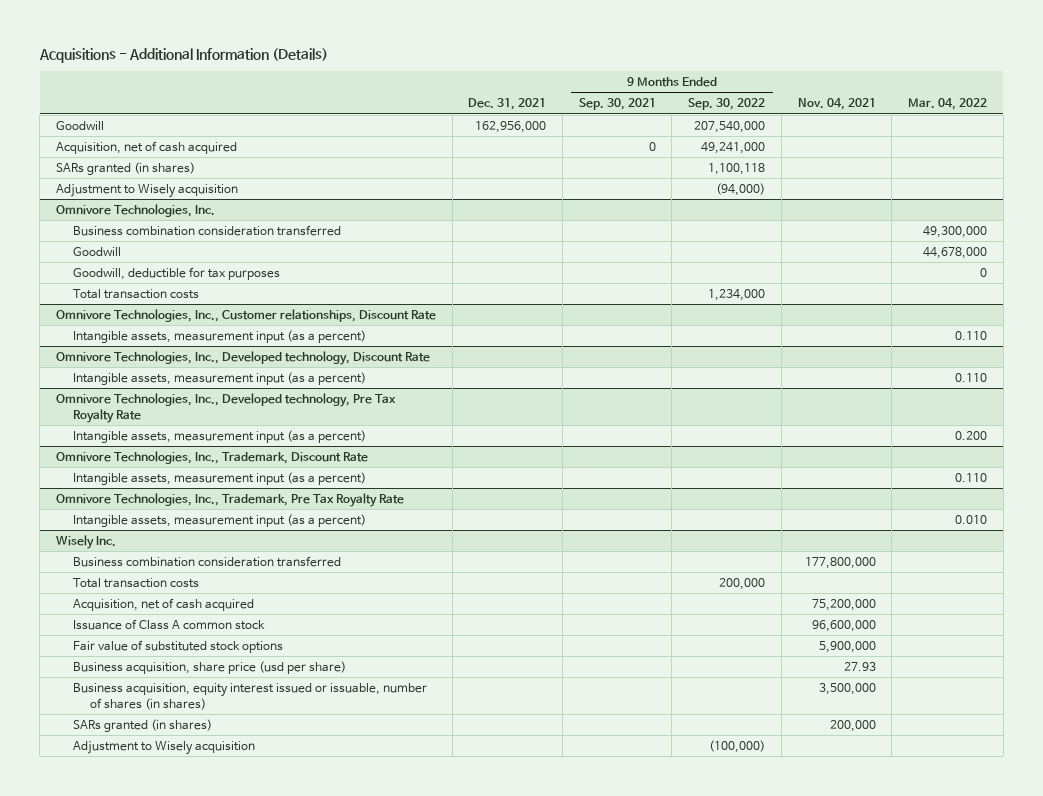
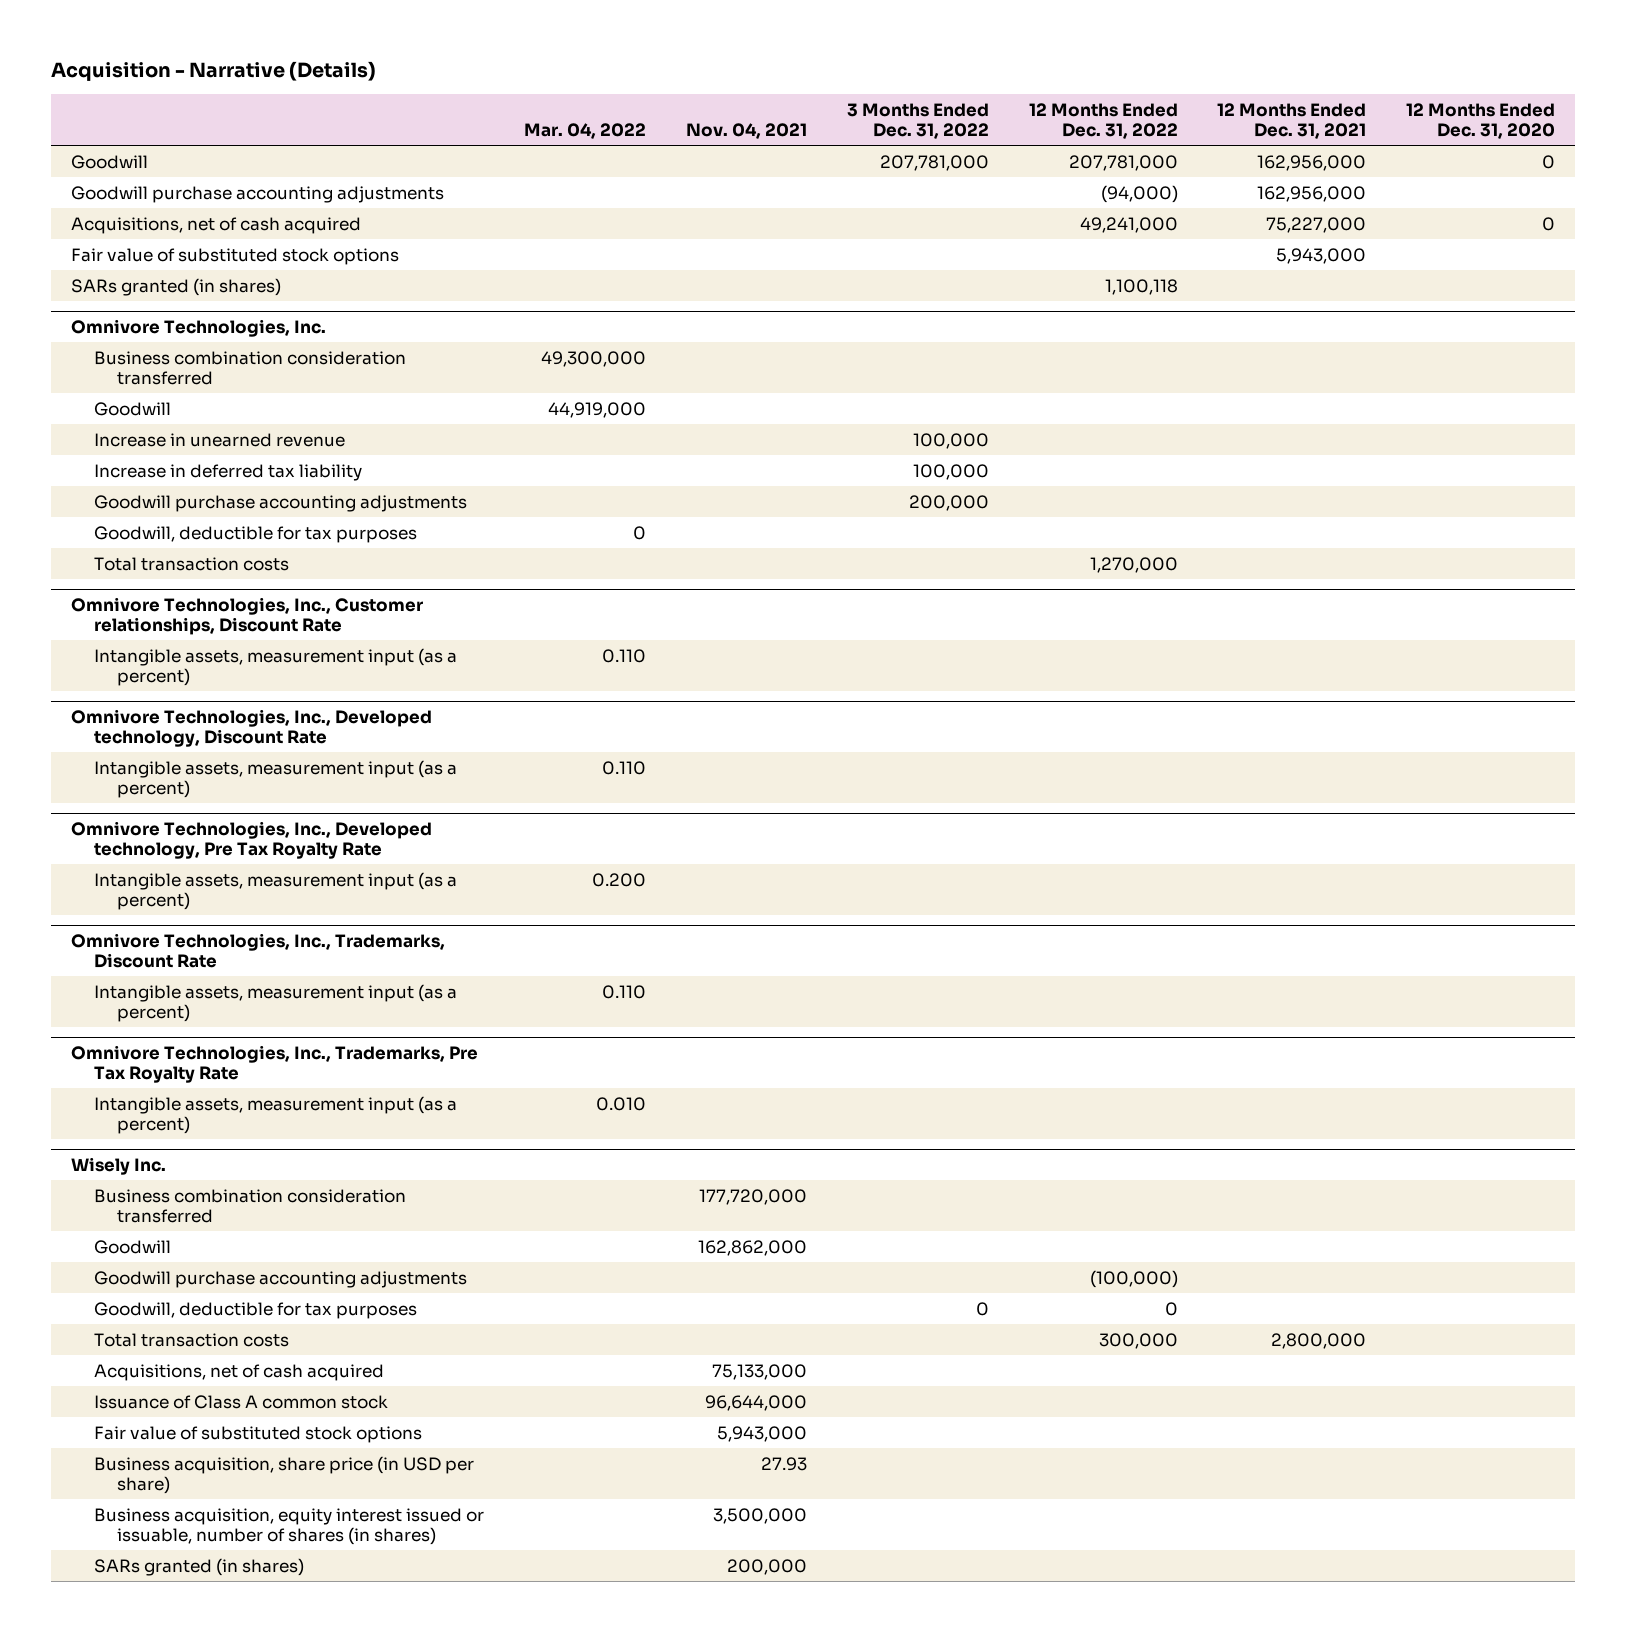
- Acquisitions - Additional Information (Details)
+ Acquisition - Narrative (Details)
- | Dec. 31, 2021 | 9 Months Ended Sep. 30, 2021 | 9 Months Ended Sep. 30, 2022 | Nov. 04, 2021 | Mar. 04, 2022
+ | Mar. 04, 2022 | Nov. 04, 2021 | 3 Months Ended Dec. 31, 2022 | 12 Months Ended Dec. 31, 2022 | 12 Months Ended Dec. 31, 2021 | 12 Months Ended Dec. 31, 2020
- Acquisition, net of cash acquired | | 0 | 49,241,000 | |
+ Goodwill purchase accounting adjustments | | | | (94,000) | 162,956,000 |
+ Acquisitions, net of cash acquired | | | | 49,241,000 | 75,227,000 | 0
+ Fair value of substituted stock options | | | | | 5,943,000 |
- Adjustment to Wisely acquisition | | | (94,000) | |
@ Omnivore Technologies, Inc.
- Goodwill | | | | | 44,678,000
+ Goodwill | 44,919,000 | | | | |
+ Increase in unearned revenue | | | 100,000 | | |
+ Increase in deferred tax liability | | | 100,000 | | |
+ Goodwill purchase accounting adjustments | | | 200,000 | | |
- Omnivore Technologies, Inc., Trademark, Discount Rate
+ Omnivore Technologies, Inc., Trademarks, Discount Rate
- Omnivore Technologies, Inc., Trademark, Pre Tax Royalty Rate
+ Omnivore Technologies, Inc., Trademarks, Pre Tax Royalty Rate
@ Wisely Inc.
- Business combination consideration transferred | | | | 177,800,000 |
+ Business combination consideration transferred | | 177,720,000 | | | |
+ Goodwill | | 162,862,000 | | | |
+ Goodwill purchase accounting adjustments | | | | (100,000) | |
+ Goodwill, deductible for tax purposes | | | 0 | 0 | |
- Acquisition, net of cash acquired | | | | 75,200,000 |
- Issuance of Class A common stock | | | | 96,600,000 |
- Fair value of substituted stock options | | | | 5,900,000 |
- Business acquisition, share price (usd per share) | | | | 27.93 |
+ Acquisitions, net of cash acquired | | 75,133,000 | | | |
+ Issuance of Class A common stock | | 96,644,000 | | | |
+ Fair value of substituted stock options | | 5,943,000 | | | |
+ Business acquisition, share price (in USD per share) | | 27.93 | | | |
- Adjustment to Wisely acquisition | | | (100,000) | |

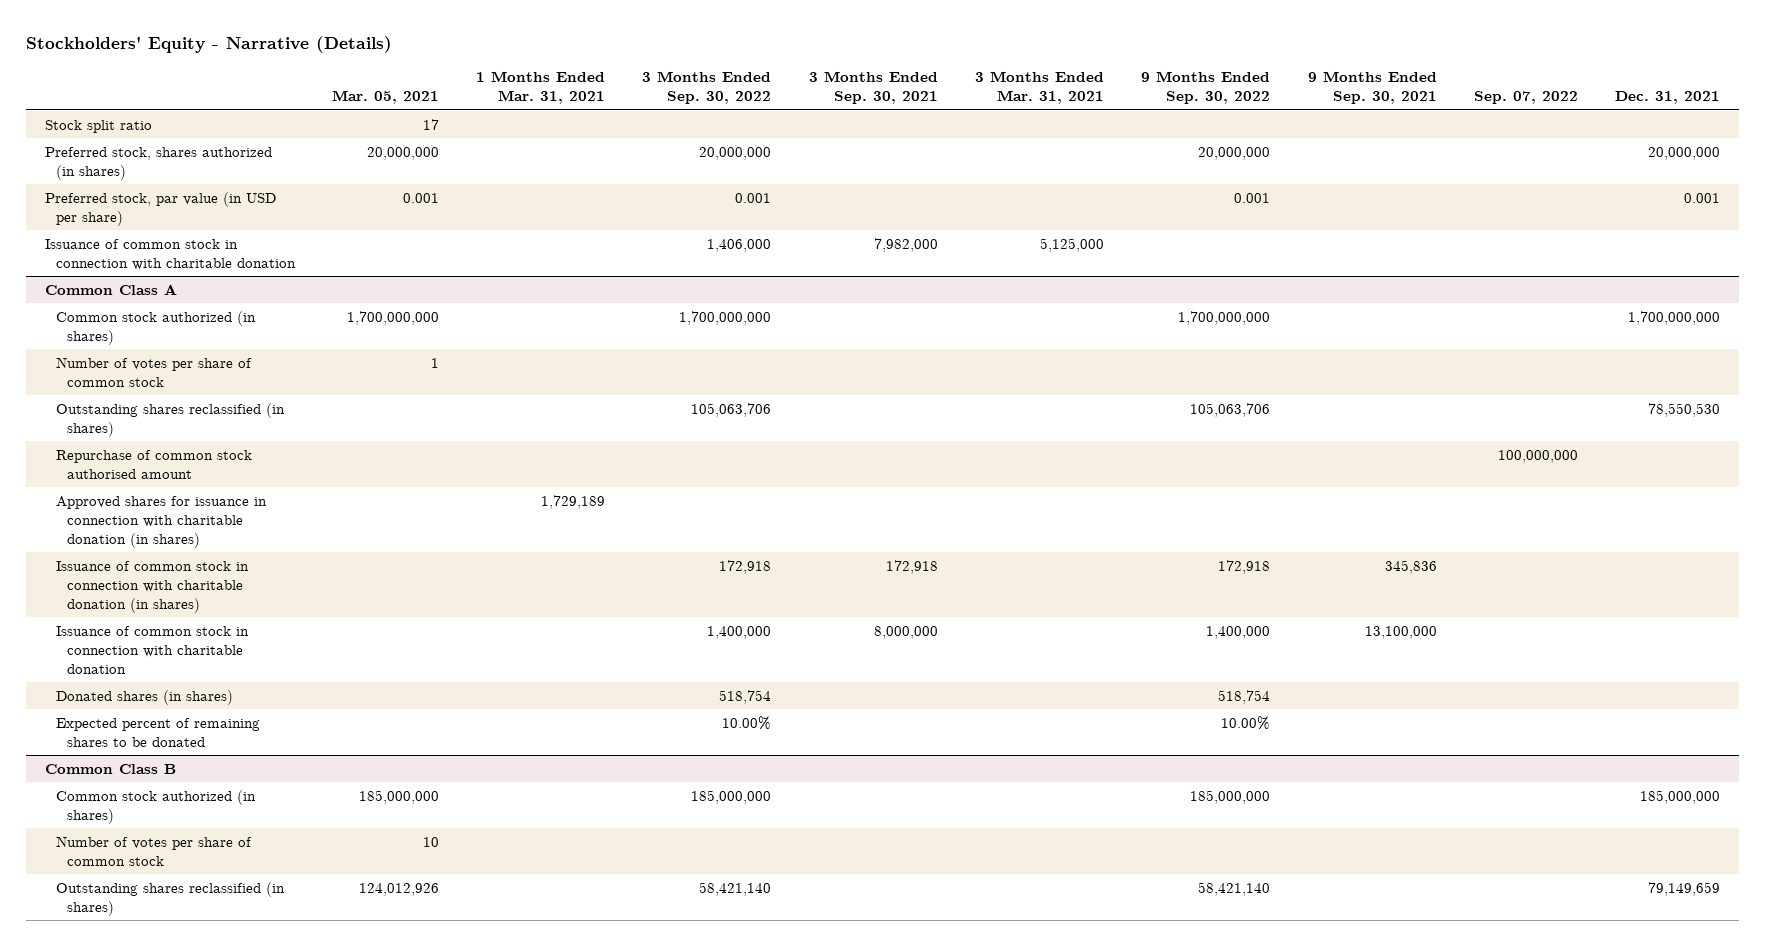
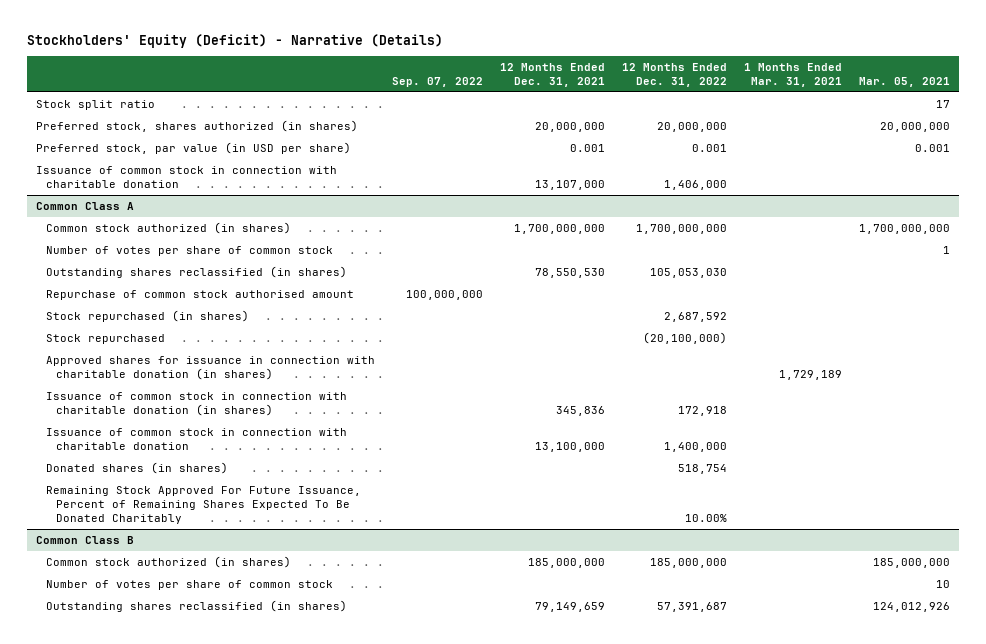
- Stockholders' Equity - Narrative (Details)
+ Stockholders' Equity (Deficit) - Narrative (Details)
- | Mar. 05, 2021 | 1 Months Ended Mar. 31, 2021 | 3 Months Ended Sep. 30, 2022 | 3 Months Ended Sep. 30, 2021 | 3 Months Ended Mar. 31, 2021 | 9 Months Ended Sep. 30, 2022 | 9 Months Ended Sep. 30, 2021 | Sep. 07, 2022 | Dec. 31, 2021
+ | Sep. 07, 2022 | 12 Months Ended Dec. 31, 2021 | 12 Months Ended Dec. 31, 2022 | 1 Months Ended Mar. 31, 2021 | Mar. 05, 2021
@ Common Class A
+ Stock repurchased (in shares) | | | 2,687,592 | |
+ Stock repurchased | | | (20,100,000) | |
- Expected percent of remaining shares to be donated | | | 10.00% | | | 10.00% | | |
+ Remaining Stock Approved For Future Issuance, Percent of Remaining Shares Expected To Be Donated Charitably | | | 10.00% | |

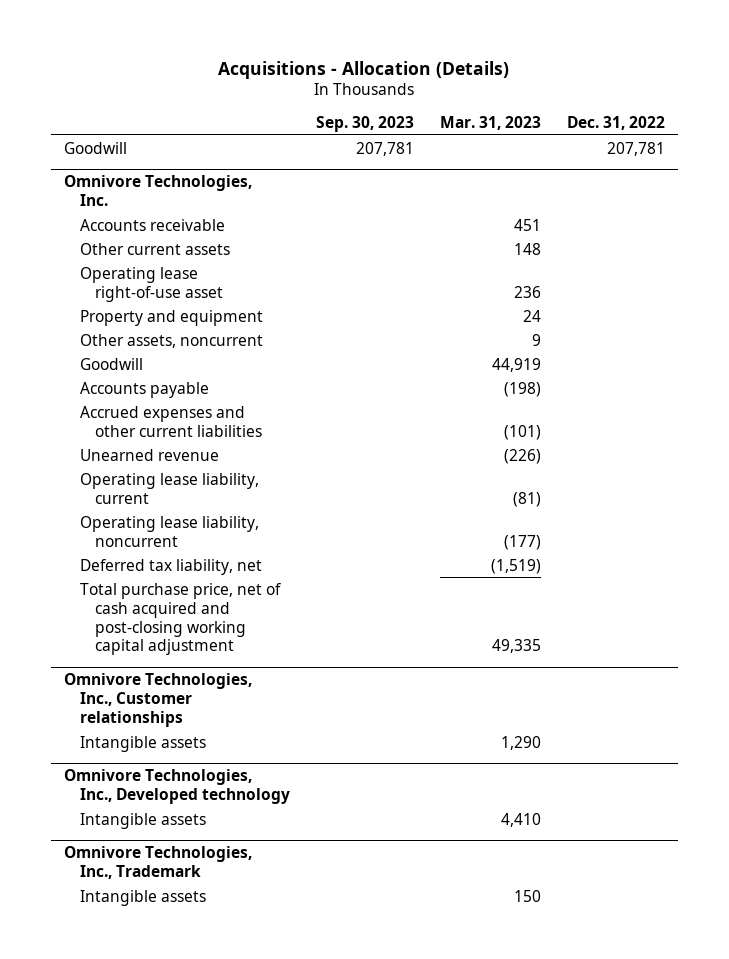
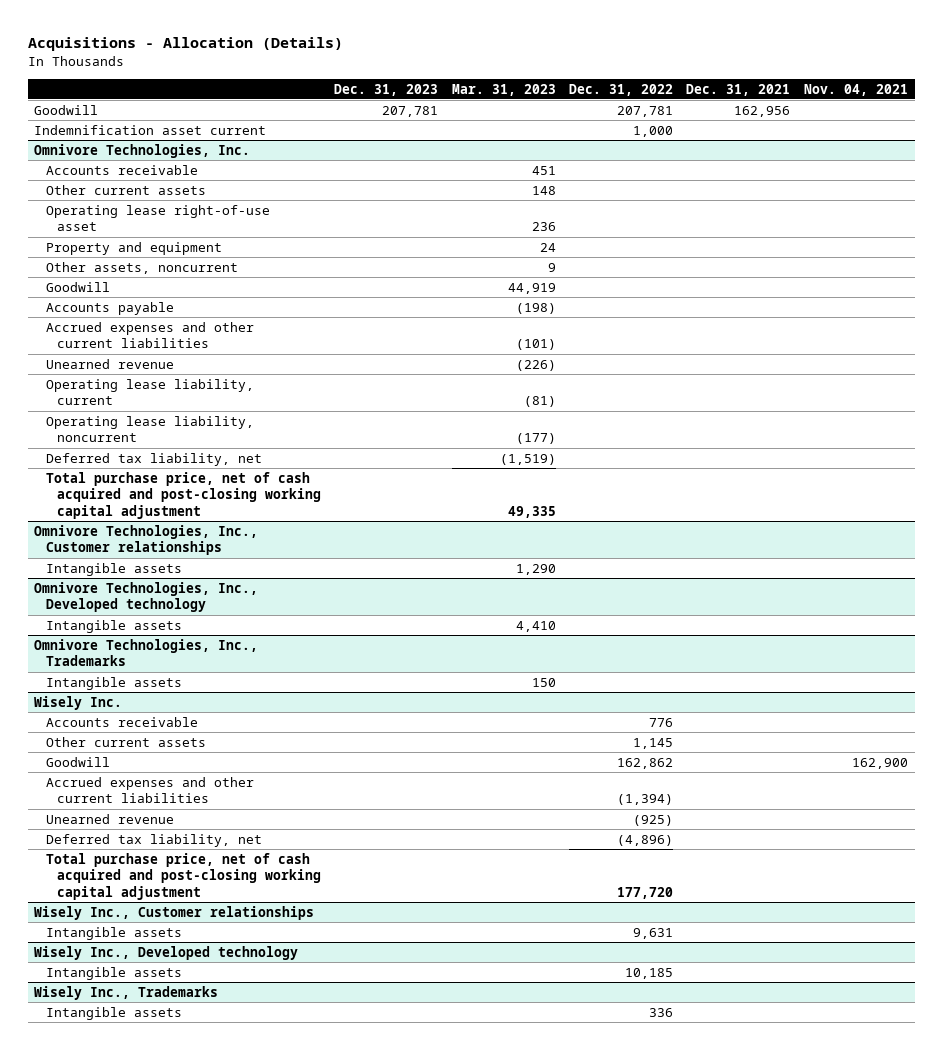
- | Sep. 30, 2023 | Mar. 31, 2023 | Dec. 31, 2022
+ | Dec. 31, 2023 | Mar. 31, 2023 | Dec. 31, 2022 | Dec. 31, 2021 | Nov. 04, 2021
+ Indemnification asset current | | | 1,000 | |
- Omnivore Technologies, Inc., Trademark
+ Omnivore Technologies, Inc., Trademarks
+ Wisely Inc.
+ Accounts receivable | | | 776 | |
+ Other current assets | | | 1,145 | |
+ Goodwill | | | 162,862 | | 162,900
+ Accrued expenses and other current liabilities | | | (1,394) | |
+ Unearned revenue | | | (925) | |
+ Deferred tax liability, net | | | (4,896) | |
+ Total purchase price, net of cash acquired and post-closing working capital adjustment | | | 177,720 | |
+ Wisely Inc., Customer relationships
+ Intangible assets | | | 9,631 | |
+ Wisely Inc., Developed technology
+ Intangible assets | | | 10,185 | |
+ Wisely Inc., Trademarks
+ Intangible assets | | | 336 | |

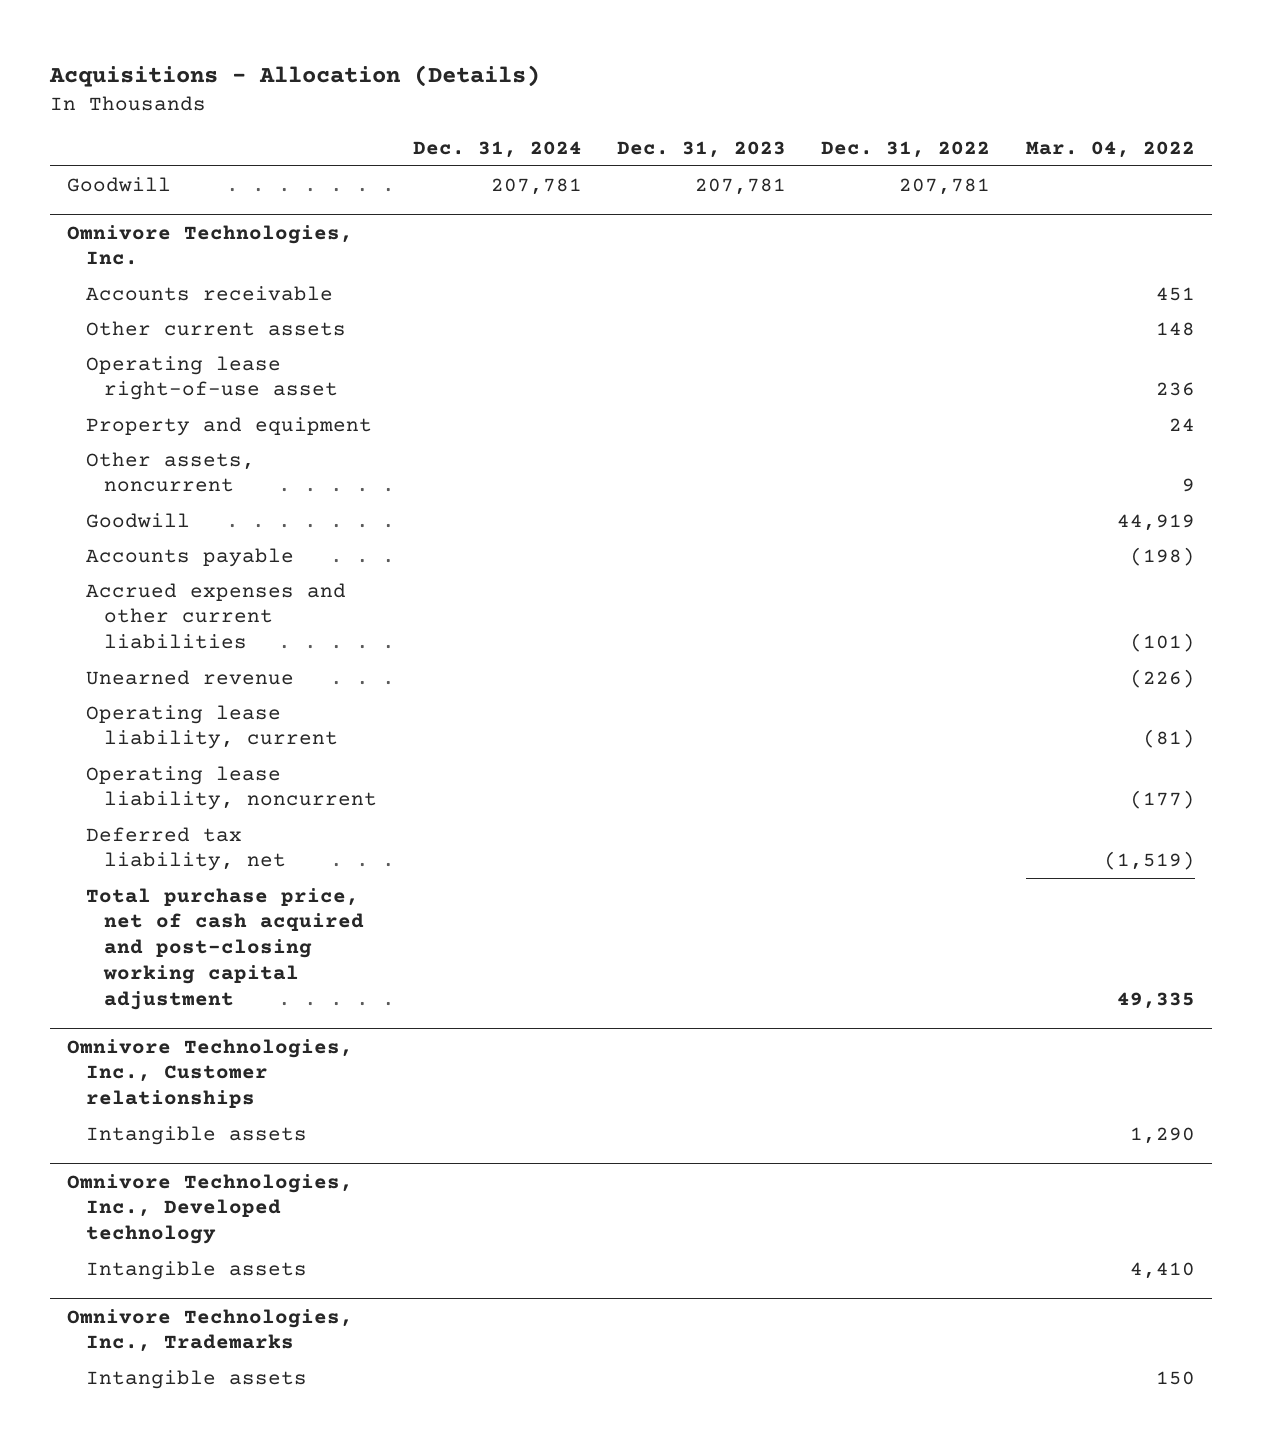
- | Dec. 31, 2023 | Mar. 31, 2023 | Dec. 31, 2022 | Dec. 31, 2021 | Nov. 04, 2021
+ | Dec. 31, 2024 | Dec. 31, 2023 | Dec. 31, 2022 | Mar. 04, 2022
- Indemnification asset current | | | 1,000 | |
- Wisely Inc.
- Accounts receivable | | | 776 | |
- Other current assets | | | 1,145 | |
- Goodwill | | | 162,862 | | 162,900
- Accrued expenses and other current liabilities | | | (1,394) | |
- Unearned revenue | | | (925) | |
- Deferred tax liability, net | | | (4,896) | |
- Total purchase price, net of cash acquired and post-closing working capital adjustment | | | 177,720 | |
- Wisely Inc., Customer relationships
- Intangible assets | | | 9,631 | |
- Wisely Inc., Developed technology
- Intangible assets | | | 10,185 | |
- Wisely Inc., Trademarks
- Intangible assets | | | 336 | |

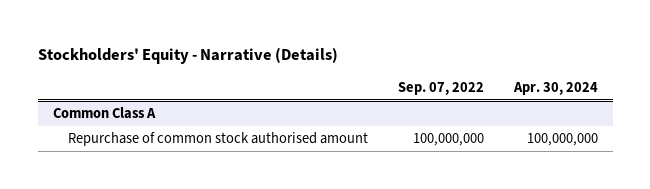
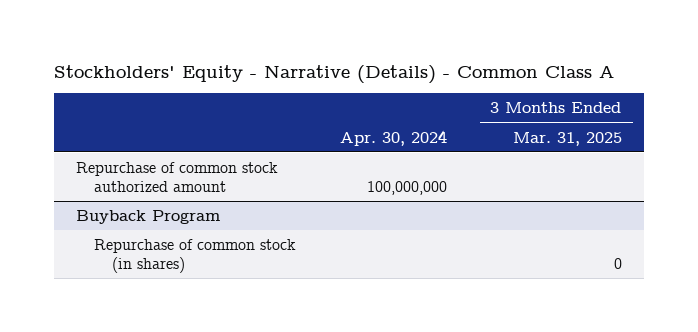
- Stockholders' Equity - Narrative (Details)
+ Stockholders' Equity - Narrative (Details) - Common Class A
- | Sep. 07, 2022 | Apr. 30, 2024
+ | Apr. 30, 2024 | 3 Months Ended Mar. 31, 2025
- Common Class A
- Repurchase of common stock authorised amount | 100,000,000 | 100,000,000
+ Repurchase of common stock authorized amount | 100,000,000 |
+ Buyback Program
+ Repurchase of common stock (in shares) | | 0

